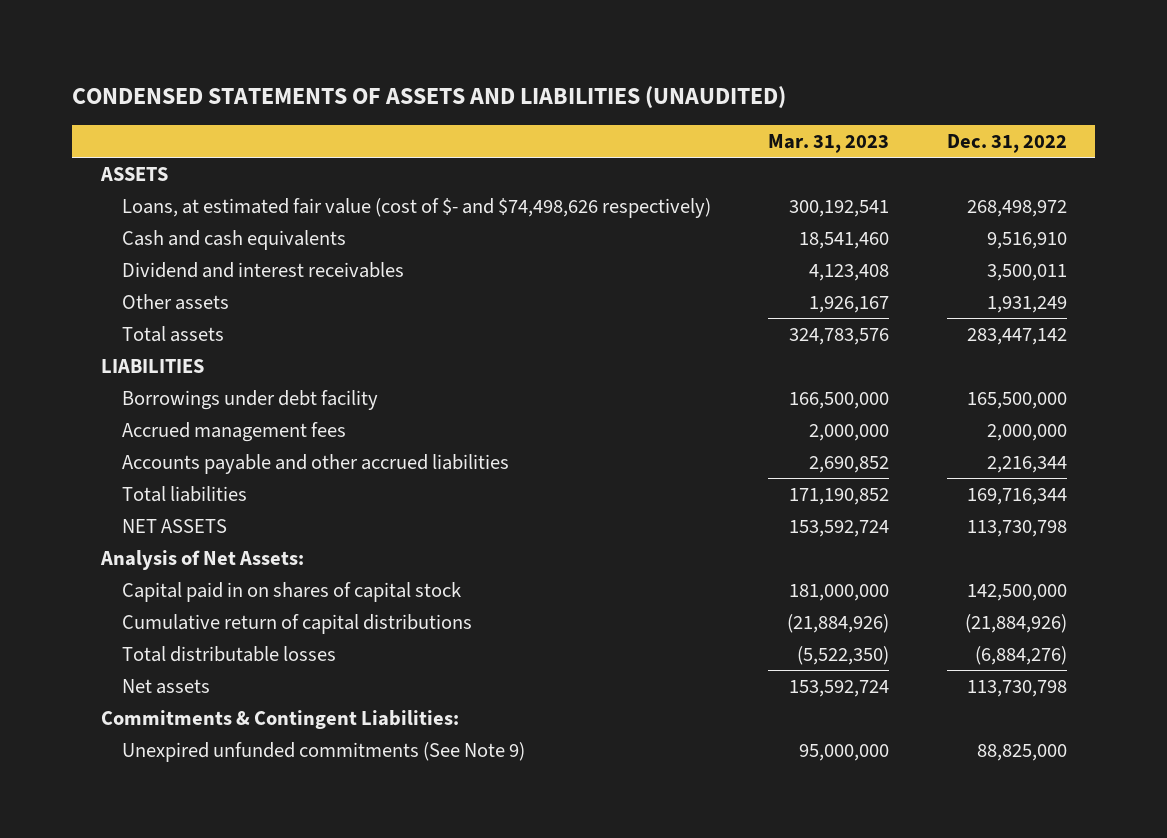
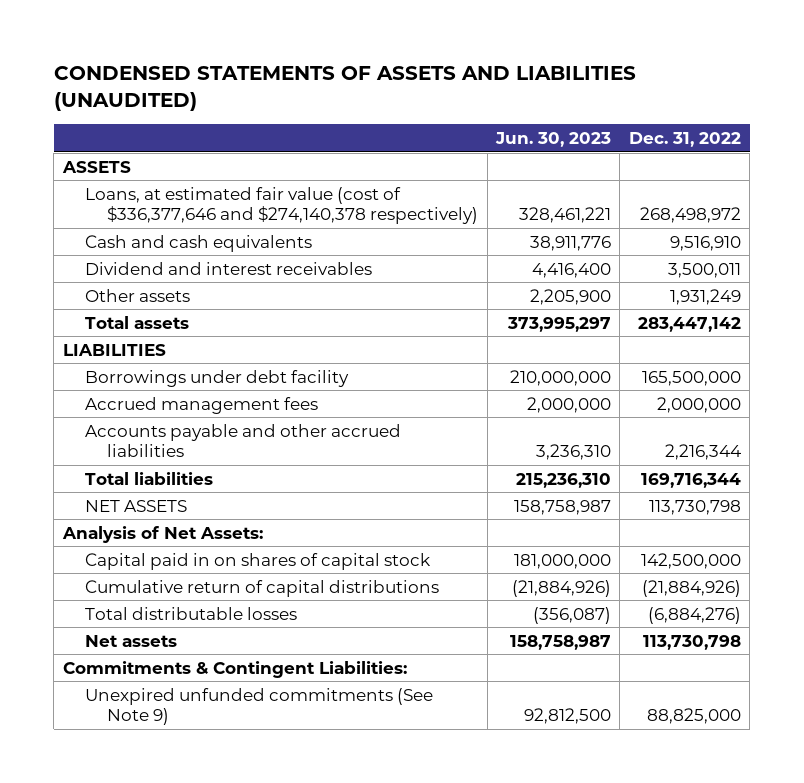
- | Mar. 31, 2023 | Dec. 31, 2022
+ | Jun. 30, 2023 | Dec. 31, 2022
- Loans, at estimated fair value (cost of $- and $74,498,626 respectively) | 300,192,541 | 268,498,972
+ Loans, at estimated fair value (cost of $336,377,646 and $274,140,378 respectively) | 328,461,221 | 268,498,972

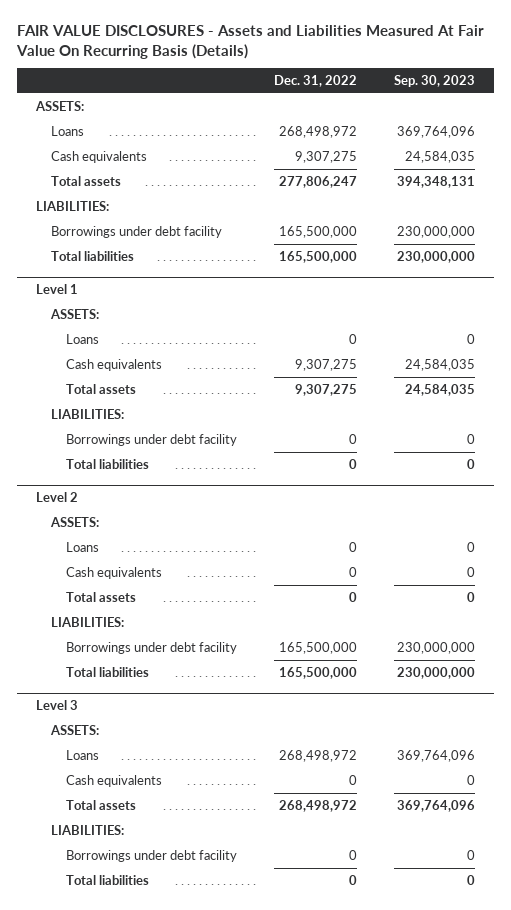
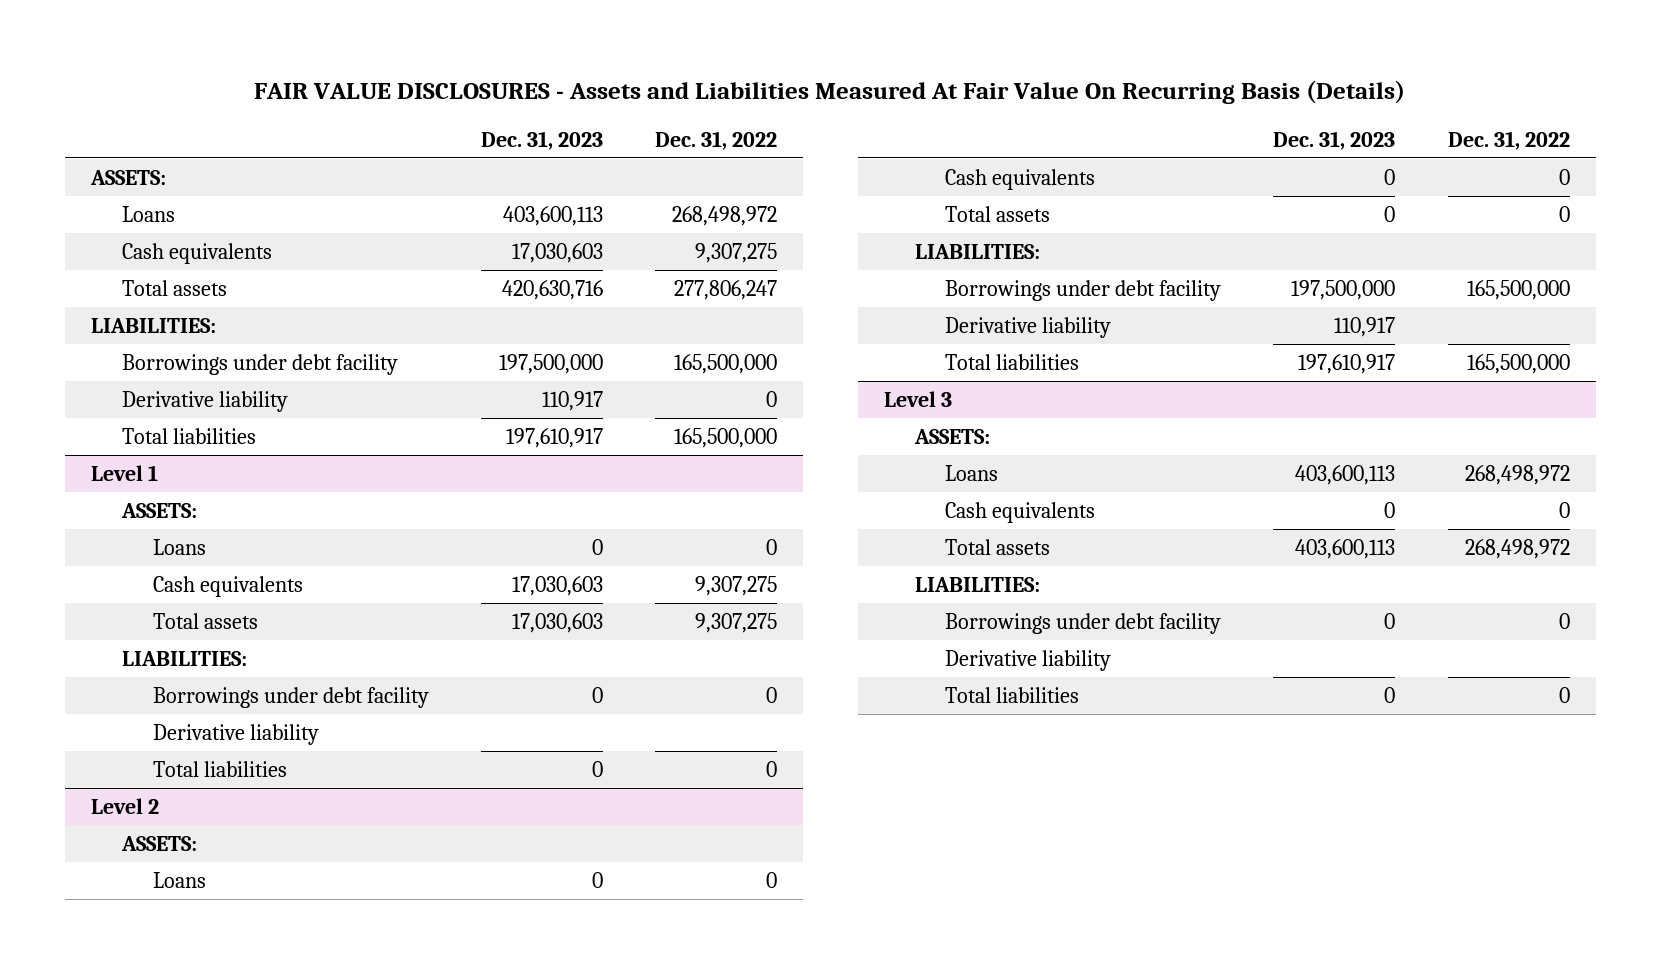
- | Dec. 31, 2022 | Sep. 30, 2023
+ | Dec. 31, 2023 | Dec. 31, 2022
+ Derivative liability | 110,917 | 0
@ Level 1
+ Derivative liability
@ Level 2
+ Derivative liability | 110,917 |
@ Level 3
+ Derivative liability

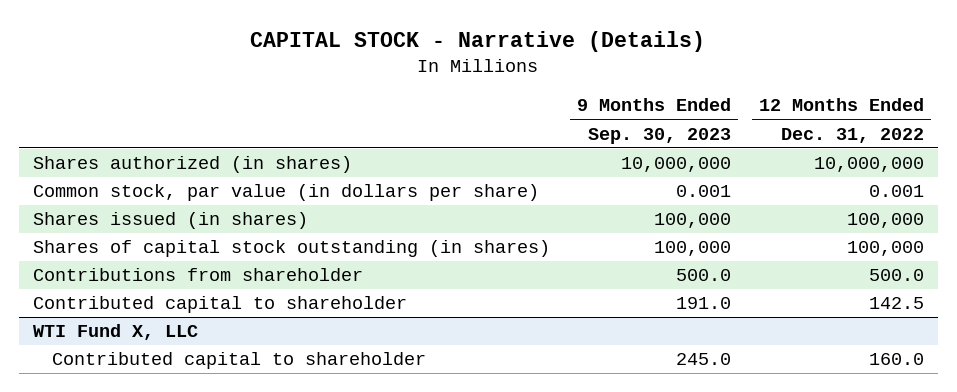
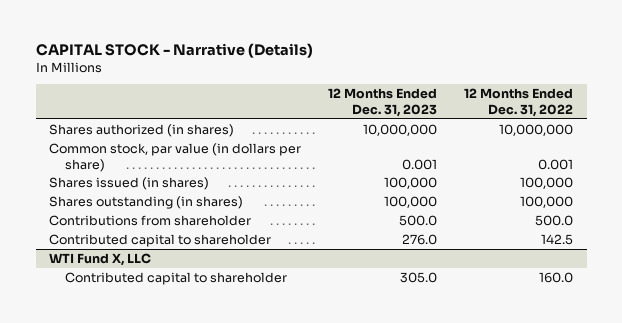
- | 9 Months Ended Sep. 30, 2023 | 12 Months Ended Dec. 31, 2022
+ | 12 Months Ended Dec. 31, 2023 | 12 Months Ended Dec. 31, 2022
- Shares of capital stock outstanding (in shares) | 100,000 | 100,000
+ Shares outstanding (in shares) | 100,000 | 100,000

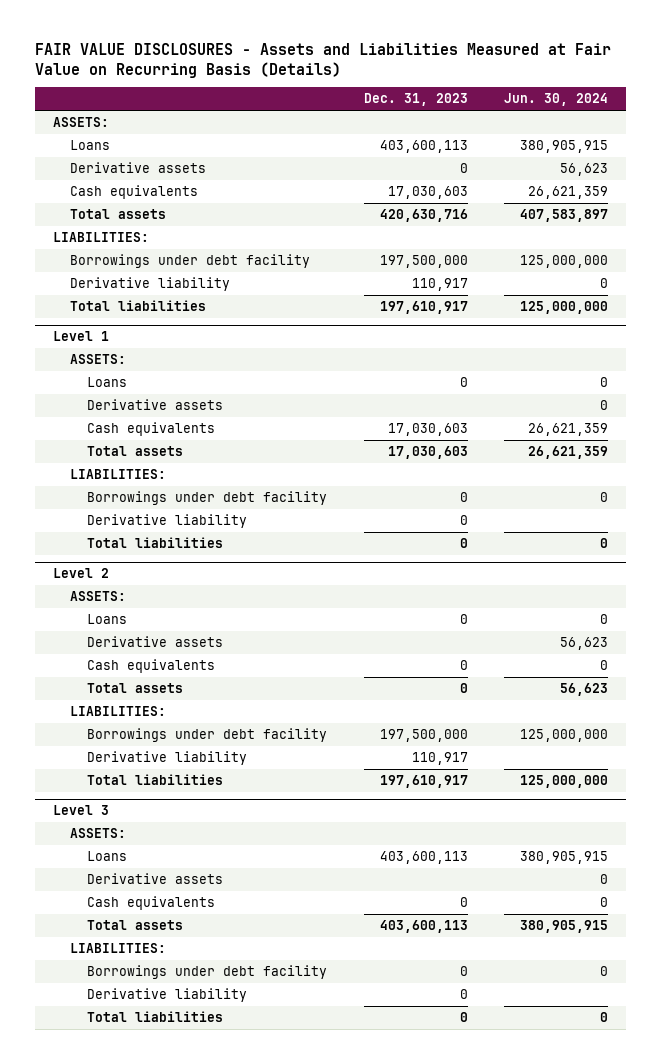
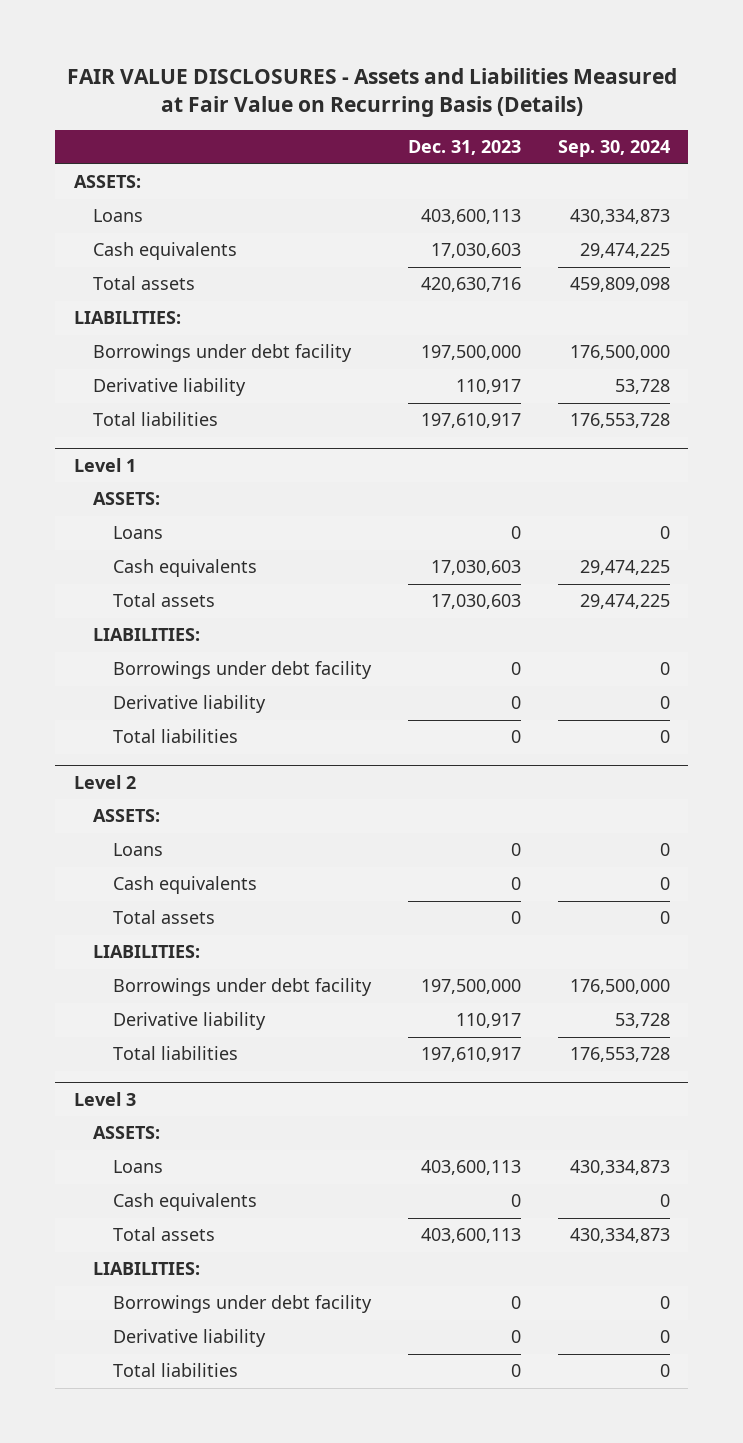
- | Dec. 31, 2023 | Jun. 30, 2024
+ | Dec. 31, 2023 | Sep. 30, 2024
- Derivative assets | 0 | 56,623
@ Level 1
- Derivative assets | | 0
@ Level 2
- Derivative assets | | 56,623
@ Level 3
- Derivative assets | | 0

